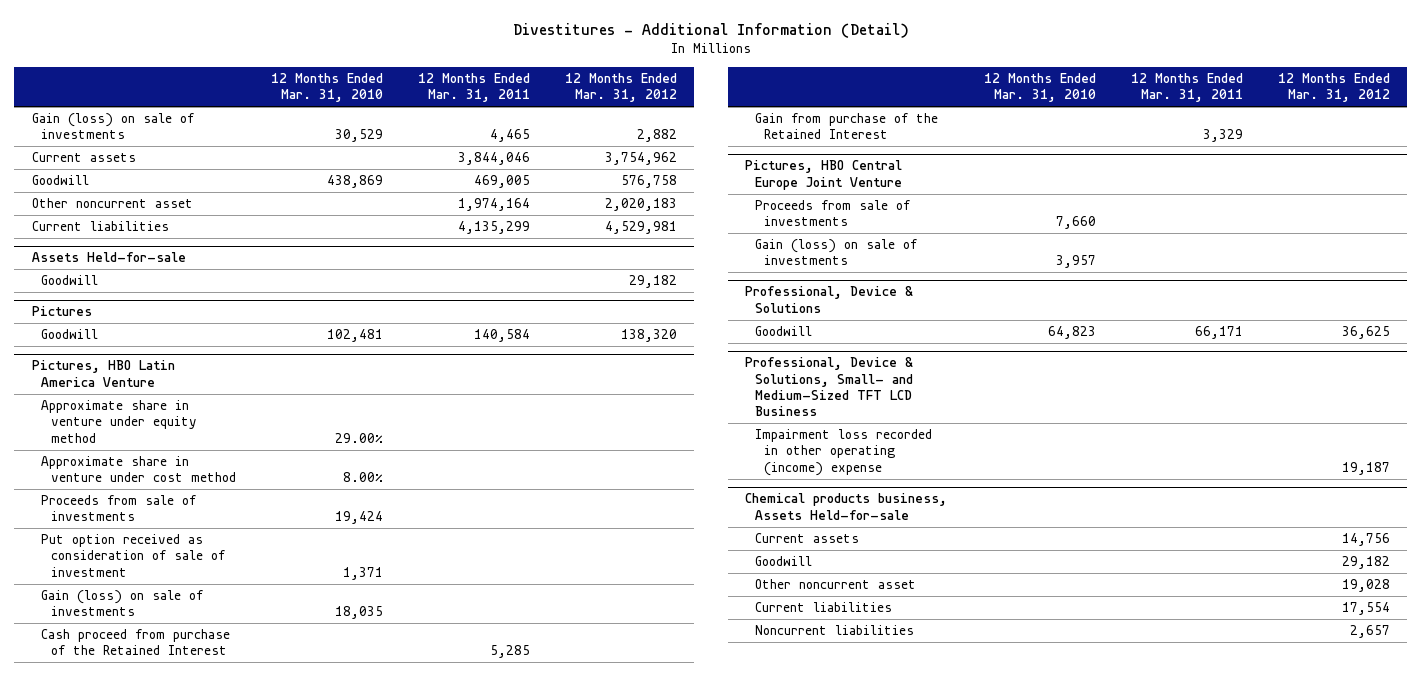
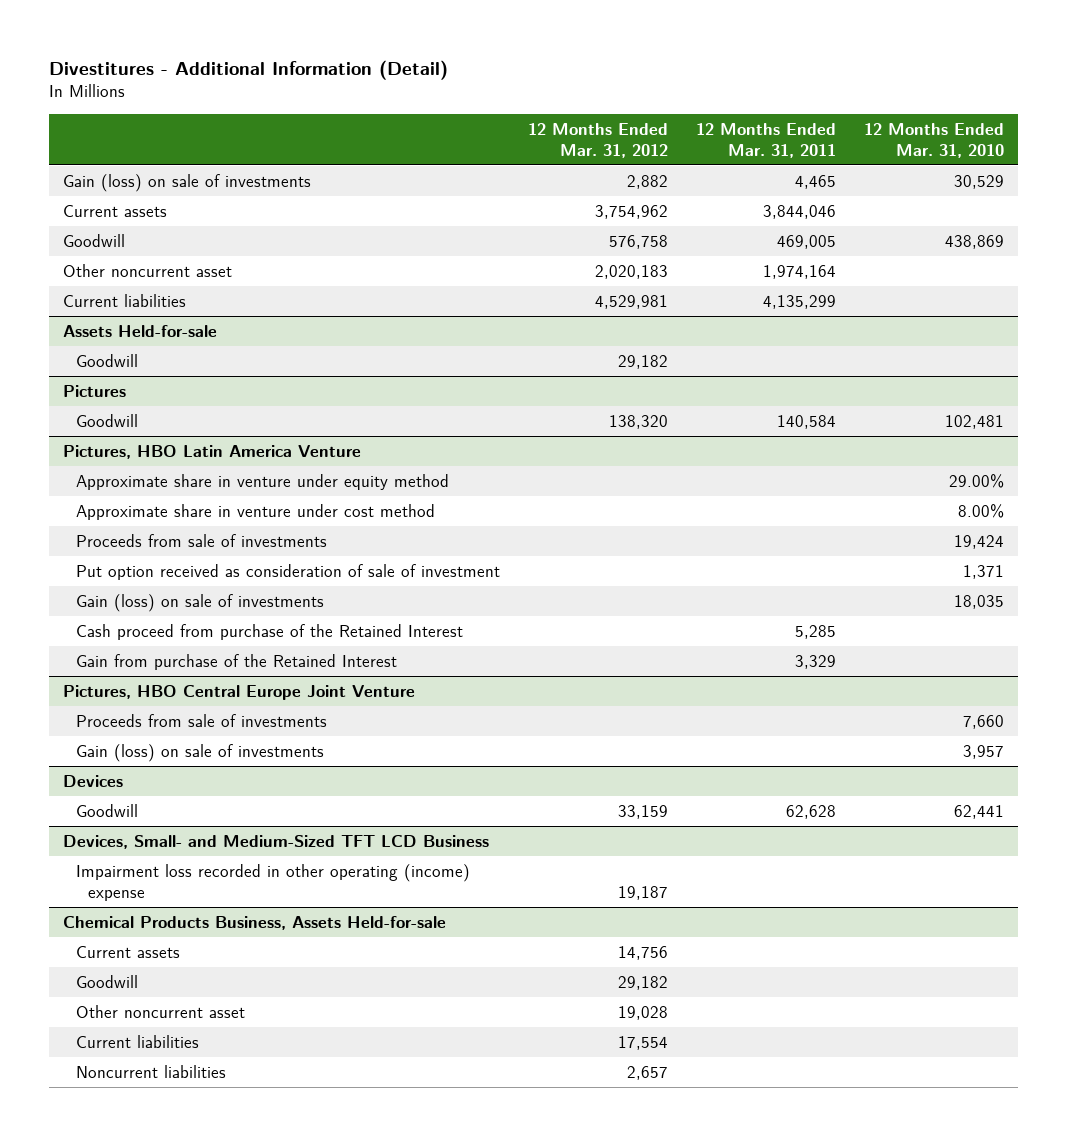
- | 12 Months Ended Mar. 31, 2010 | 12 Months Ended Mar. 31, 2011 | 12 Months Ended Mar. 31, 2012
+ | 12 Months Ended Mar. 31, 2012 | 12 Months Ended Mar. 31, 2011 | 12 Months Ended Mar. 31, 2010
- Professional, Device & Solutions
- Goodwill | 64,823 | 66,171 | 36,625
- Professional, Device & Solutions, Small- and Medium-Sized TFT LCD Business
+ Devices
+ Goodwill | 33,159 | 62,628 | 62,441
+ Devices, Small- and Medium-Sized TFT LCD Business
- Chemical products business, Assets Held-for-sale
+ Chemical Products Business, Assets Held-for-sale

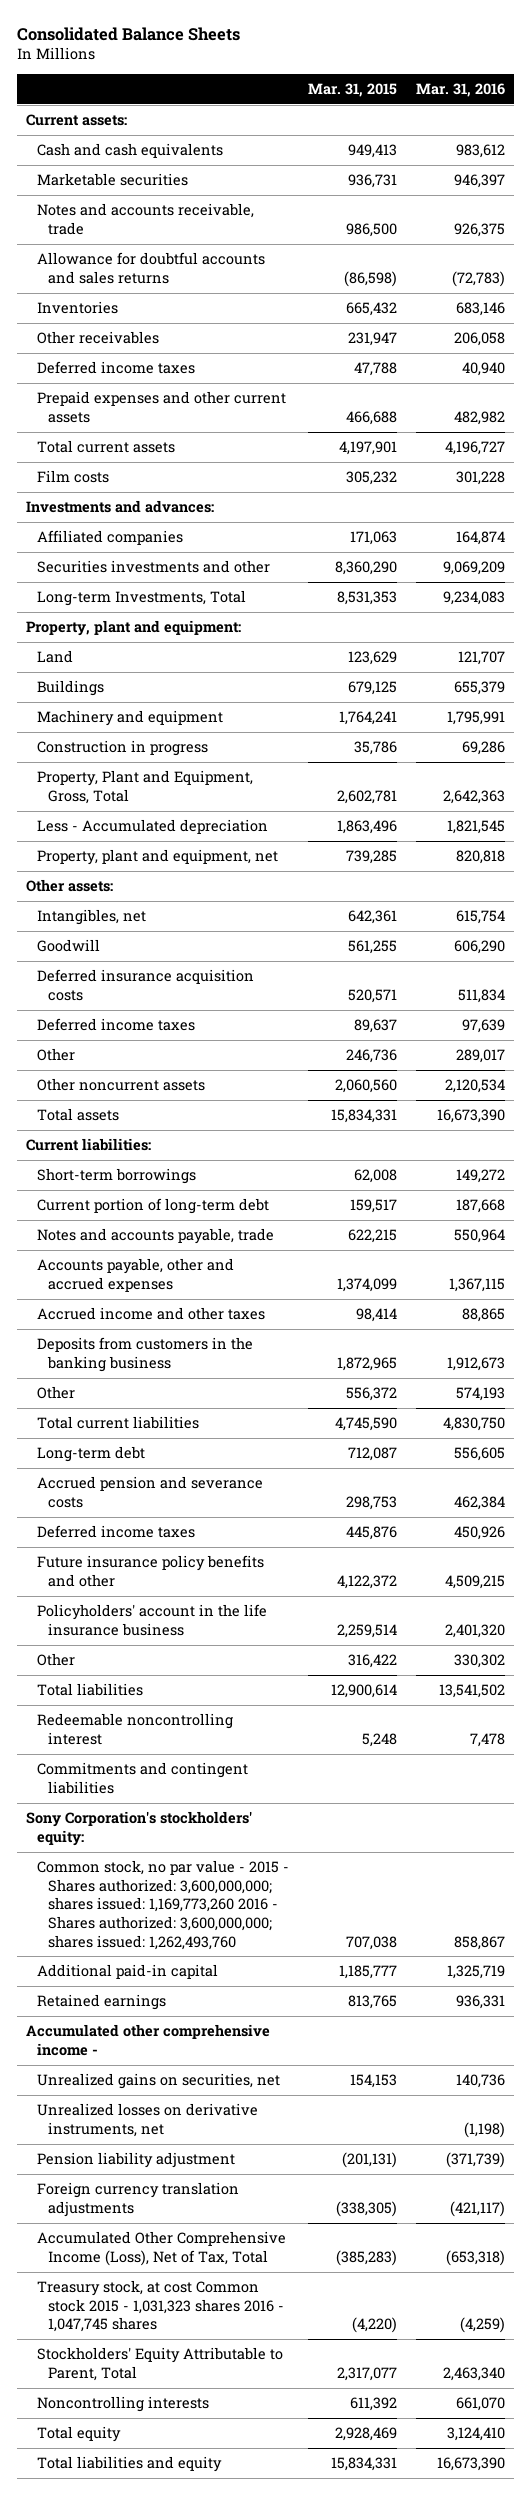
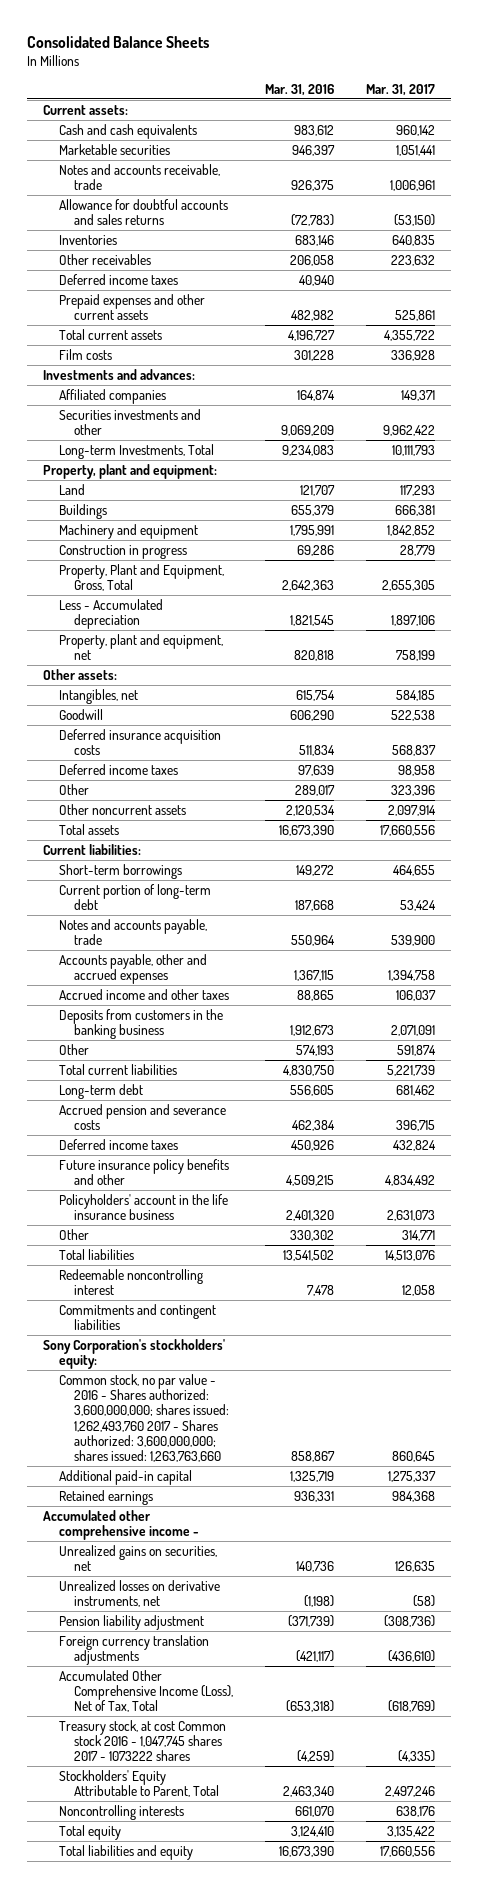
- | Mar. 31, 2015 | Mar. 31, 2016
+ | Mar. 31, 2016 | Mar. 31, 2017
- Common stock, no par value - 2015 - Shares authorized: 3,600,000,000; shares issued: 1,169,773,260 2016 - Shares authorized: 3,600,000,000; shares issued: 1,262,493,760 | 707,038 | 858,867
+ Common stock, no par value - 2016 - Shares authorized: 3,600,000,000; shares issued: 1,262,493,760 2017 - Shares authorized: 3,600,000,000; shares issued: 1,263,763,660 | 858,867 | 860,645
- Treasury stock, at cost Common stock 2015 - 1,031,323 shares 2016 - 1,047,745 shares | (4,220) | (4,259)
+ Treasury stock, at cost Common stock 2016 - 1,047,745 shares 2017 - 1073222 shares | (4,259) | (4,335)

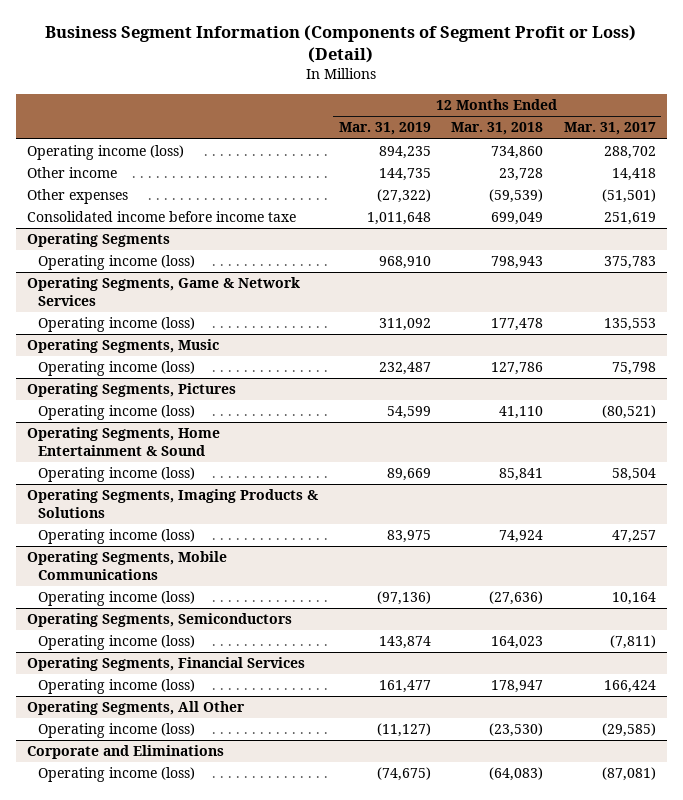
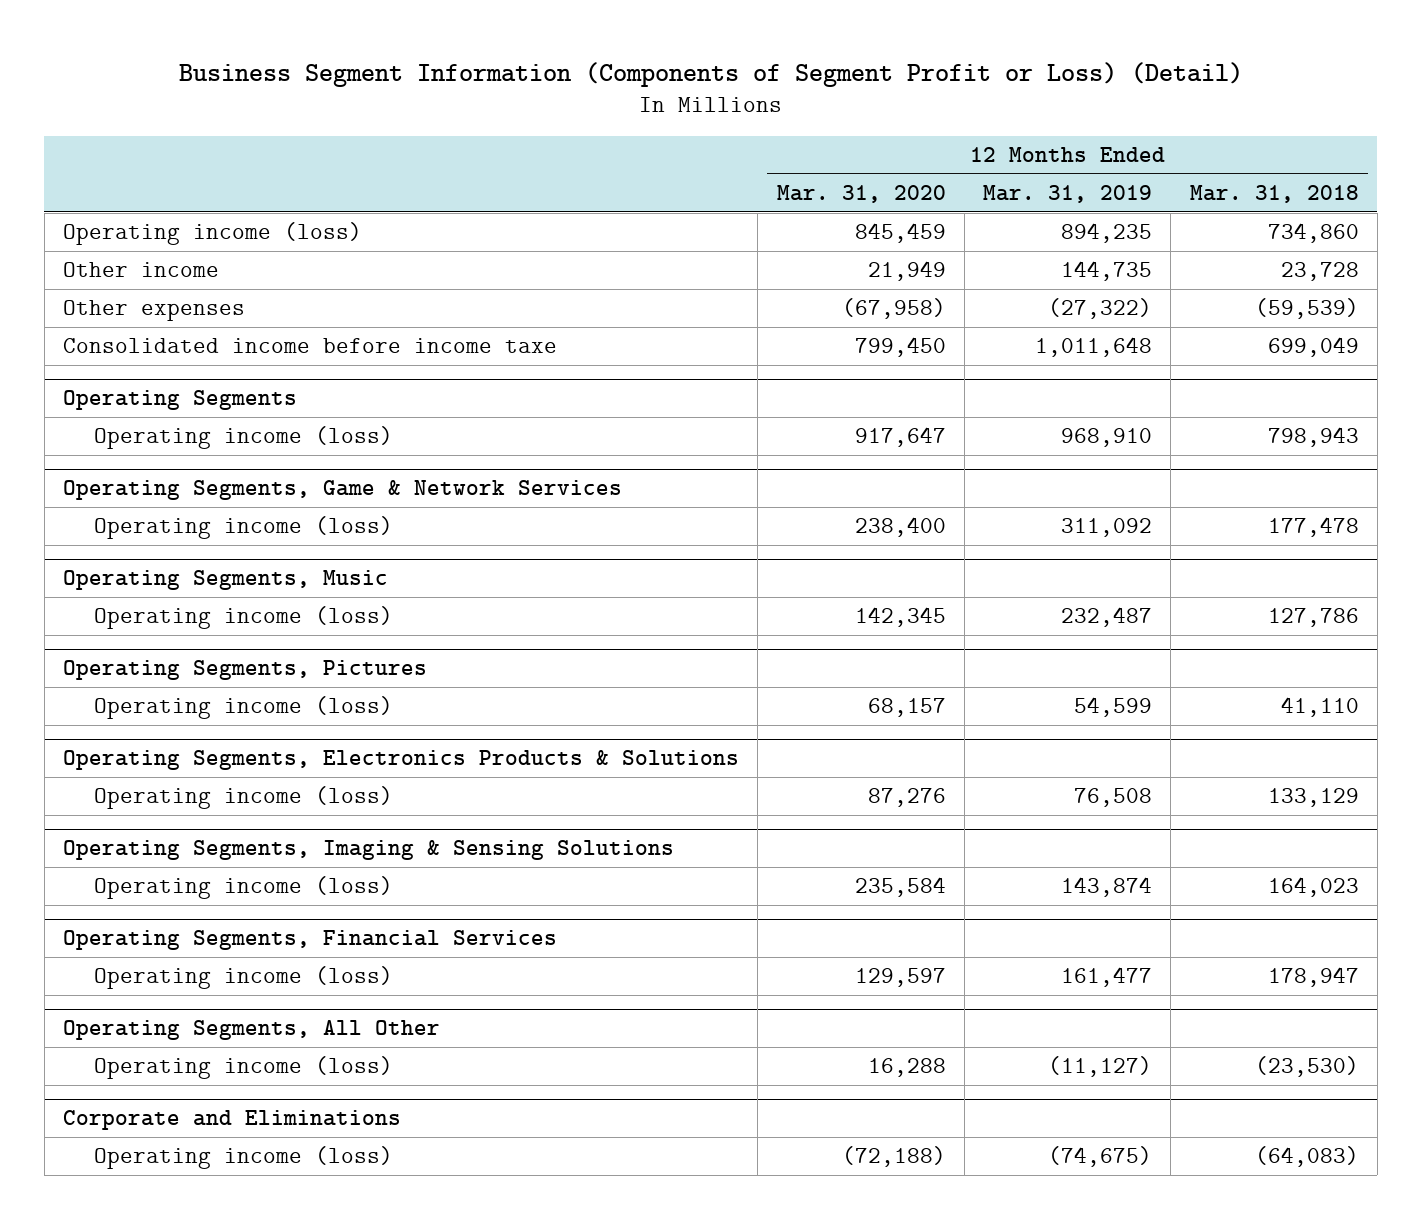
- | 12 Months Ended Mar. 31, 2019 | 12 Months Ended Mar. 31, 2018 | 12 Months Ended Mar. 31, 2017
+ | 12 Months Ended Mar. 31, 2020 | 12 Months Ended Mar. 31, 2019 | 12 Months Ended Mar. 31, 2018
- Operating Segments, Home Entertainment & Sound
- Operating income (loss) | 89,669 | 85,841 | 58,504
- Operating Segments, Imaging Products & Solutions
- Operating income (loss) | 83,975 | 74,924 | 47,257
- Operating Segments, Mobile Communications
- Operating income (loss) | (97,136) | (27,636) | 10,164
- Operating Segments, Semiconductors
+ Operating Segments, Electronics Products & Solutions
+ Operating income (loss) | 87,276 | 76,508 | 133,129
+ Operating Segments, Imaging & Sensing Solutions

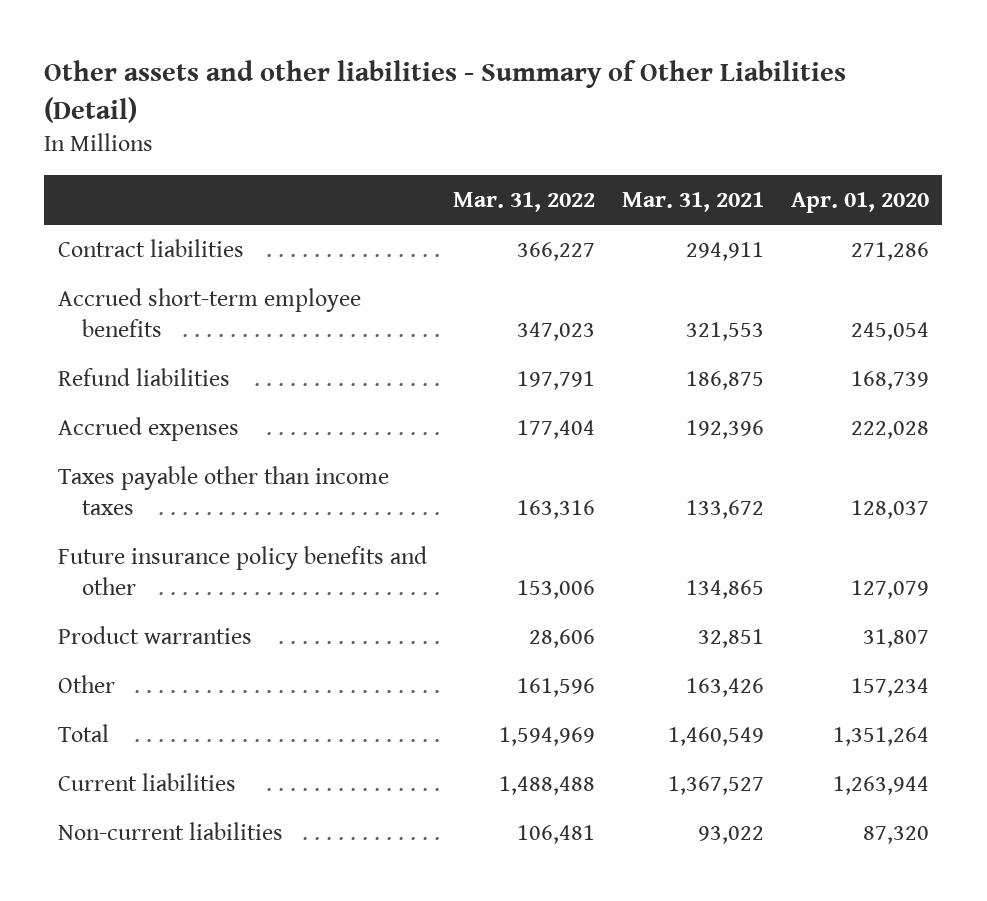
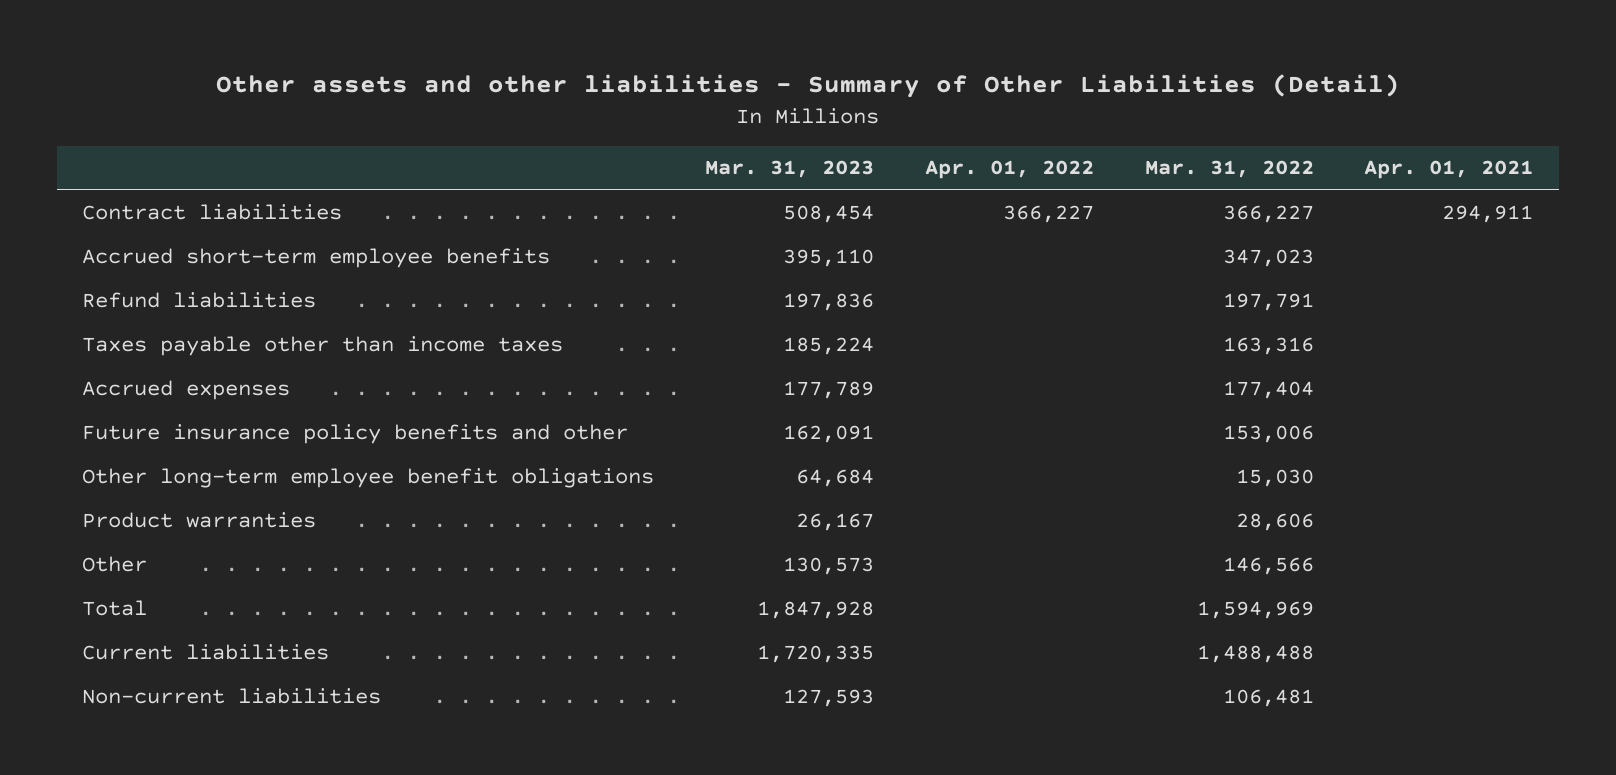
- | Mar. 31, 2022 | Mar. 31, 2021 | Apr. 01, 2020
+ | Mar. 31, 2023 | Apr. 01, 2022 | Mar. 31, 2022 | Apr. 01, 2021
moved down: Accrued expenses | 177,789 | | 177,404 |
+ Other long-term employee benefit obligations | 64,684 | | 15,030 |
- Other | 161,596 | 163,426 | 157,234
+ Other | 130,573 | | 146,566 |

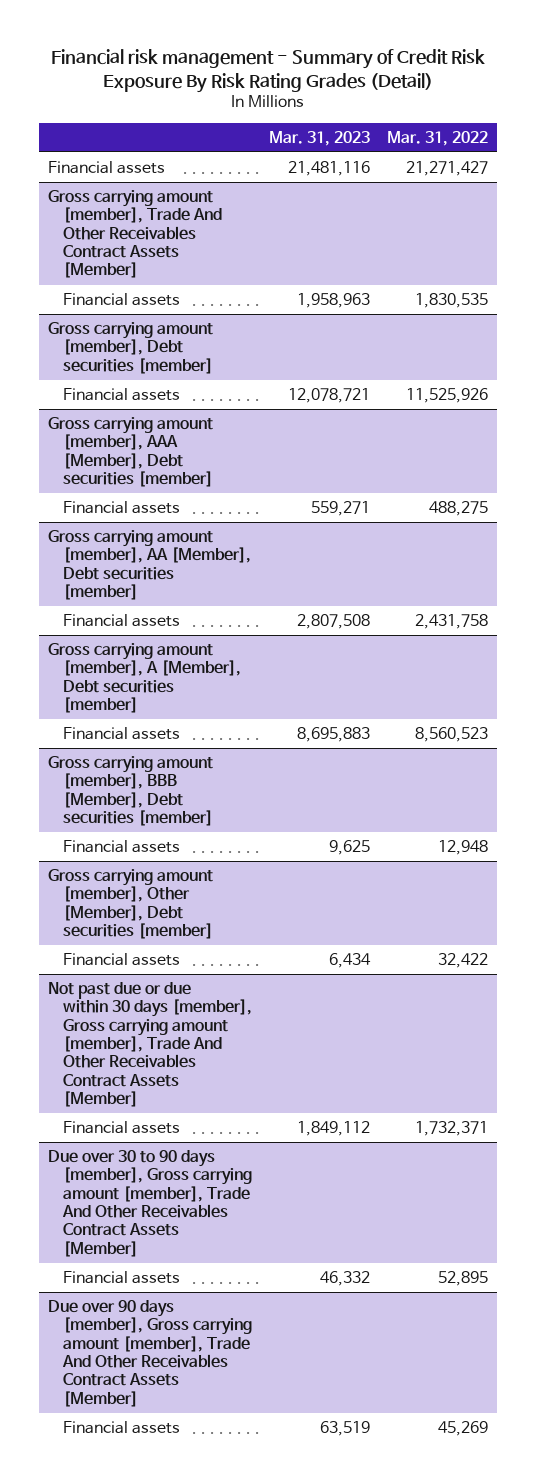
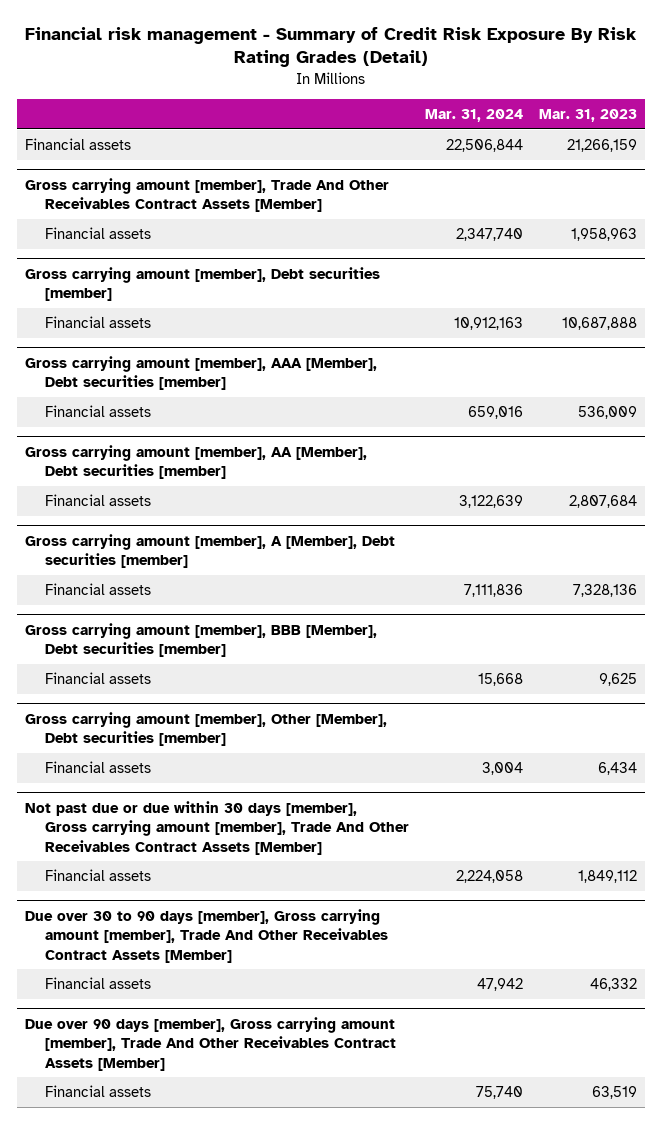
- | Mar. 31, 2023 | Mar. 31, 2022
+ | Mar. 31, 2024 | Mar. 31, 2023
- Financial assets | 21,481,116 | 21,271,427
+ Financial assets | 22,506,844 | 21,266,159
@ Gross carrying amount [member], Debt securities [member]
- Financial assets | 12,078,721 | 11,525,926
+ Financial assets | 10,912,163 | 10,687,888
@ Gross carrying amount [member], AAA [Member], Debt securities [member]
- Financial assets | 559,271 | 488,275
+ Financial assets | 659,016 | 536,009
@ Gross carrying amount [member], AA [Member], Debt securities [member]
- Financial assets | 2,807,508 | 2,431,758
+ Financial assets | 3,122,639 | 2,807,684
@ Gross carrying amount [member], A [Member], Debt securities [member]
- Financial assets | 8,695,883 | 8,560,523
+ Financial assets | 7,111,836 | 7,328,136

